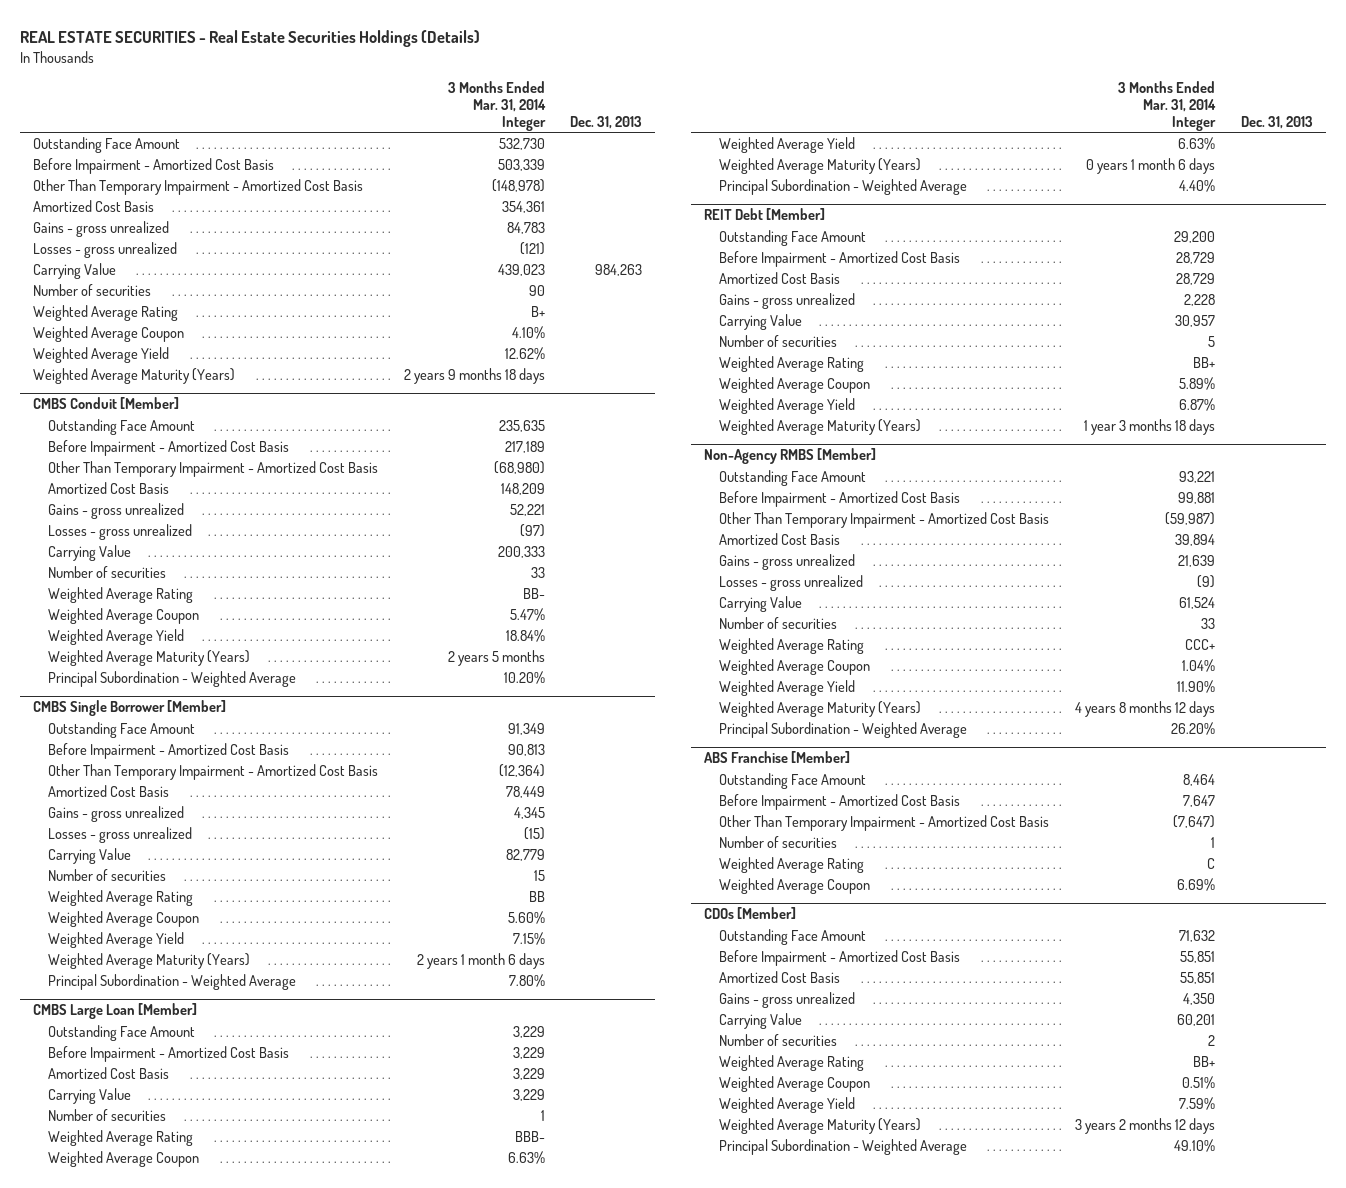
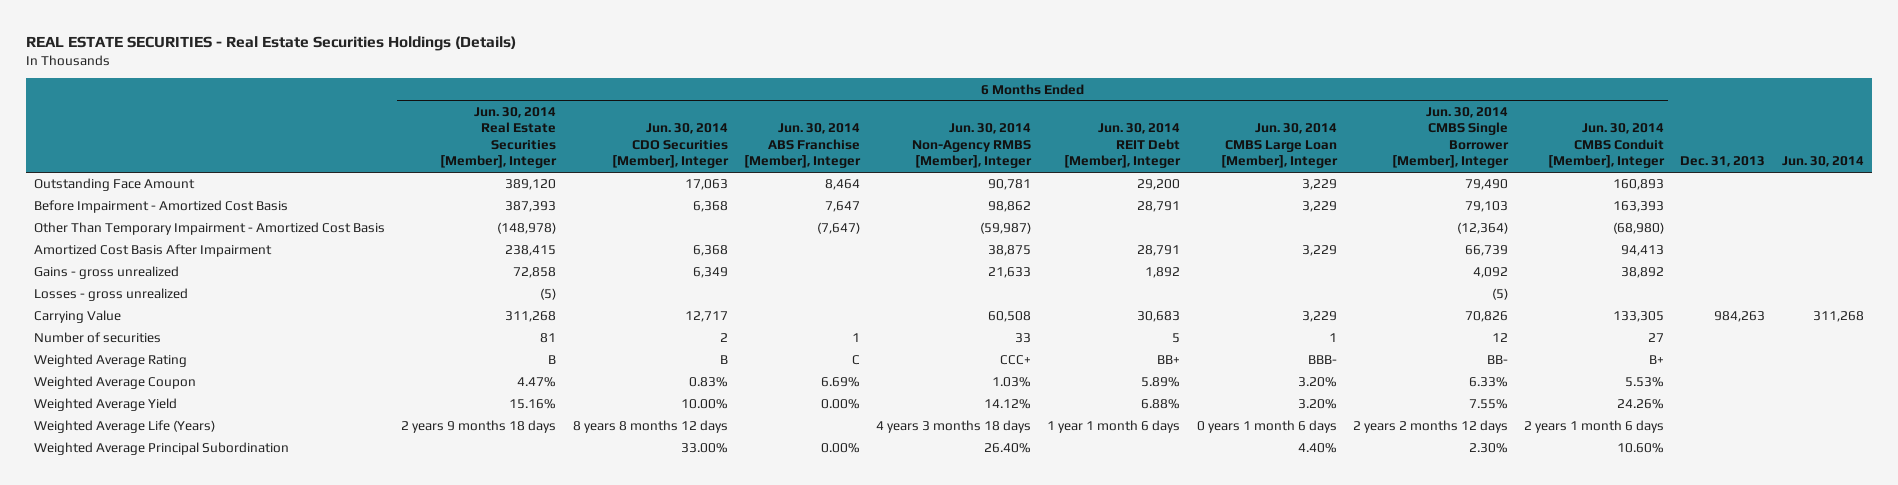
- | 3 Months Ended Mar. 31, 2014 Integer | Dec. 31, 2013
+ | 6 Months Ended Jun. 30, 2014 Real Estate Securities [Member], Integer | 6 Months Ended Jun. 30, 2014 CDO Securities [Member], Integer | 6 Months Ended Jun. 30, 2014 ABS Franchise [Member], Integer | 6 Months Ended Jun. 30, 2014 Non-Agency RMBS [Member], Integer | 6 Months Ended Jun. 30, 2014 REIT Debt [Member], Integer | 6 Months Ended Jun. 30, 2014 CMBS Large Loan [Member], Integer | 6 Months Ended Jun. 30, 2014 CMBS Single Borrower [Member], Integer | 6 Months Ended Jun. 30, 2014 CMBS Conduit [Member], Integer | Dec. 31, 2013 | Jun. 30, 2014
- Amortized Cost Basis | 354,361 |
+ Amortized Cost Basis After Impairment | 238,415 | 6,368 | | 38,875 | 28,791 | 3,229 | 66,739 | 94,413 | |
- Weighted Average Maturity (Years) | 2 years 9 months 18 days |
- CMBS Conduit [Member]
- Outstanding Face Amount | 235,635 |
- Before Impairment - Amortized Cost Basis | 217,189 |
- Other Than Temporary Impairment - Amortized Cost Basis | (68,980) |
- Amortized Cost Basis | 148,209 |
- Gains - gross unrealized | 52,221 |
- Losses - gross unrealized | (97) |
- Carrying Value | 200,333 |
- Number of securities | 33 |
- Weighted Average Rating | BB- |
- Weighted Average Coupon | 5.47% |
- Weighted Average Yield | 18.84% |
- Weighted Average Maturity (Years) | 2 years 5 months |
- Principal Subordination - Weighted Average | 10.20% |
- CMBS Single Borrower [Member]
- Outstanding Face Amount | 91,349 |
- Before Impairment - Amortized Cost Basis | 90,813 |
- Other Than Temporary Impairment - Amortized Cost Basis | (12,364) |
- Amortized Cost Basis | 78,449 |
- Gains - gross unrealized | 4,345 |
- Losses - gross unrealized | (15) |
- Carrying Value | 82,779 |
- Number of securities | 15 |
- Weighted Average Rating | BB |
- Weighted Average Coupon | 5.60% |
- Weighted Average Yield | 7.15% |
- Weighted Average Maturity (Years) | 2 years 1 month 6 days |
- Principal Subordination - Weighted Average | 7.80% |
- CMBS Large Loan [Member]
- Outstanding Face Amount | 3,229 |
- Before Impairment - Amortized Cost Basis | 3,229 |
- Amortized Cost Basis | 3,229 |
- Carrying Value | 3,229 |
- Number of securities | 1 |
- Weighted Average Rating | BBB- |
- Weighted Average Coupon | 6.63% |
- Weighted Average Yield | 6.63% |
- Weighted Average Maturity (Years) | 0 years 1 month 6 days |
- Principal Subordination - Weighted Average | 4.40% |
- REIT Debt [Member]
- Outstanding Face Amount | 29,200 |
- Before Impairment - Amortized Cost Basis | 28,729 |
- Amortized Cost Basis | 28,729 |
- Gains - gross unrealized | 2,228 |
- Carrying Value | 30,957 |
- Number of securities | 5 |
- Weighted Average Rating | BB+ |
- Weighted Average Coupon | 5.89% |
- Weighted Average Yield | 6.87% |
- Weighted Average Maturity (Years) | 1 year 3 months 18 days |
- Non-Agency RMBS [Member]
- Outstanding Face Amount | 93,221 |
- Before Impairment - Amortized Cost Basis | 99,881 |
- Other Than Temporary Impairment - Amortized Cost Basis | (59,987) |
- Amortized Cost Basis | 39,894 |
- Gains - gross unrealized | 21,639 |
- Losses - gross unrealized | (9) |
- Carrying Value | 61,524 |
- Number of securities | 33 |
- Weighted Average Rating | CCC+ |
- Weighted Average Coupon | 1.04% |
- Weighted Average Yield | 11.90% |
- Weighted Average Maturity (Years) | 4 years 8 months 12 days |
- Principal Subordination - Weighted Average | 26.20% |
- ABS Franchise [Member]
- Outstanding Face Amount | 8,464 |
- Before Impairment - Amortized Cost Basis | 7,647 |
- Other Than Temporary Impairment - Amortized Cost Basis | (7,647) |
- Number of securities | 1 |
- Weighted Average Rating | C |
- Weighted Average Coupon | 6.69% |
- CDOs [Member]
- Outstanding Face Amount | 71,632 |
- Before Impairment - Amortized Cost Basis | 55,851 |
- Amortized Cost Basis | 55,851 |
- Gains - gross unrealized | 4,350 |
- Carrying Value | 60,201 |
- Number of securities | 2 |
- Weighted Average Rating | BB+ |
- Weighted Average Coupon | 0.51% |
- Weighted Average Yield | 7.59% |
- Weighted Average Maturity (Years) | 3 years 2 months 12 days |
- Principal Subordination - Weighted Average | 49.10% |
+ Weighted Average Life (Years) | 2 years 9 months 18 days | 8 years 8 months 12 days | | 4 years 3 months 18 days | 1 year 1 month 6 days | 0 years 1 month 6 days | 2 years 2 months 12 days | 2 years 1 month 6 days | |
+ Weighted Average Principal Subordination | | 33.00% | 0.00% | 26.40% | | 4.40% | 2.30% | 10.60% | |

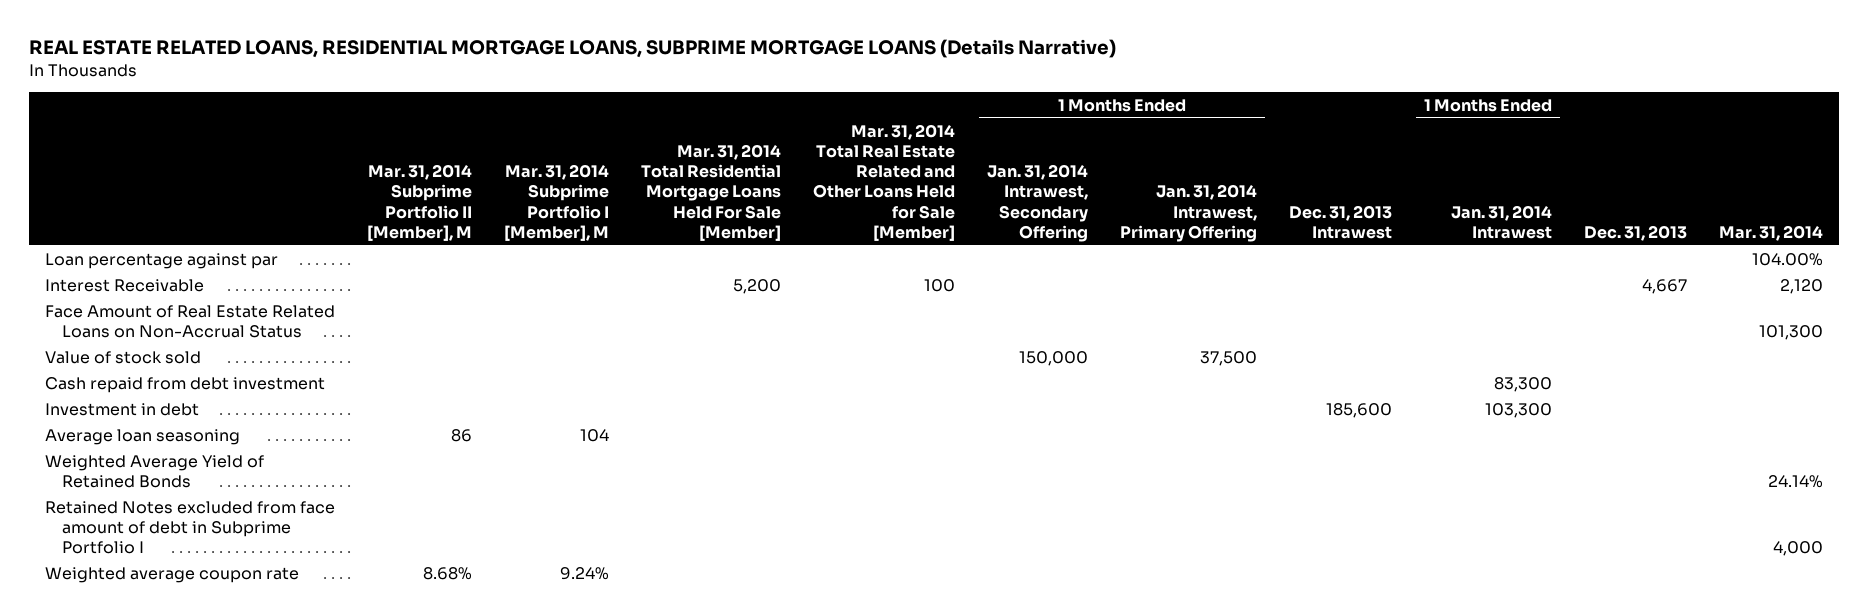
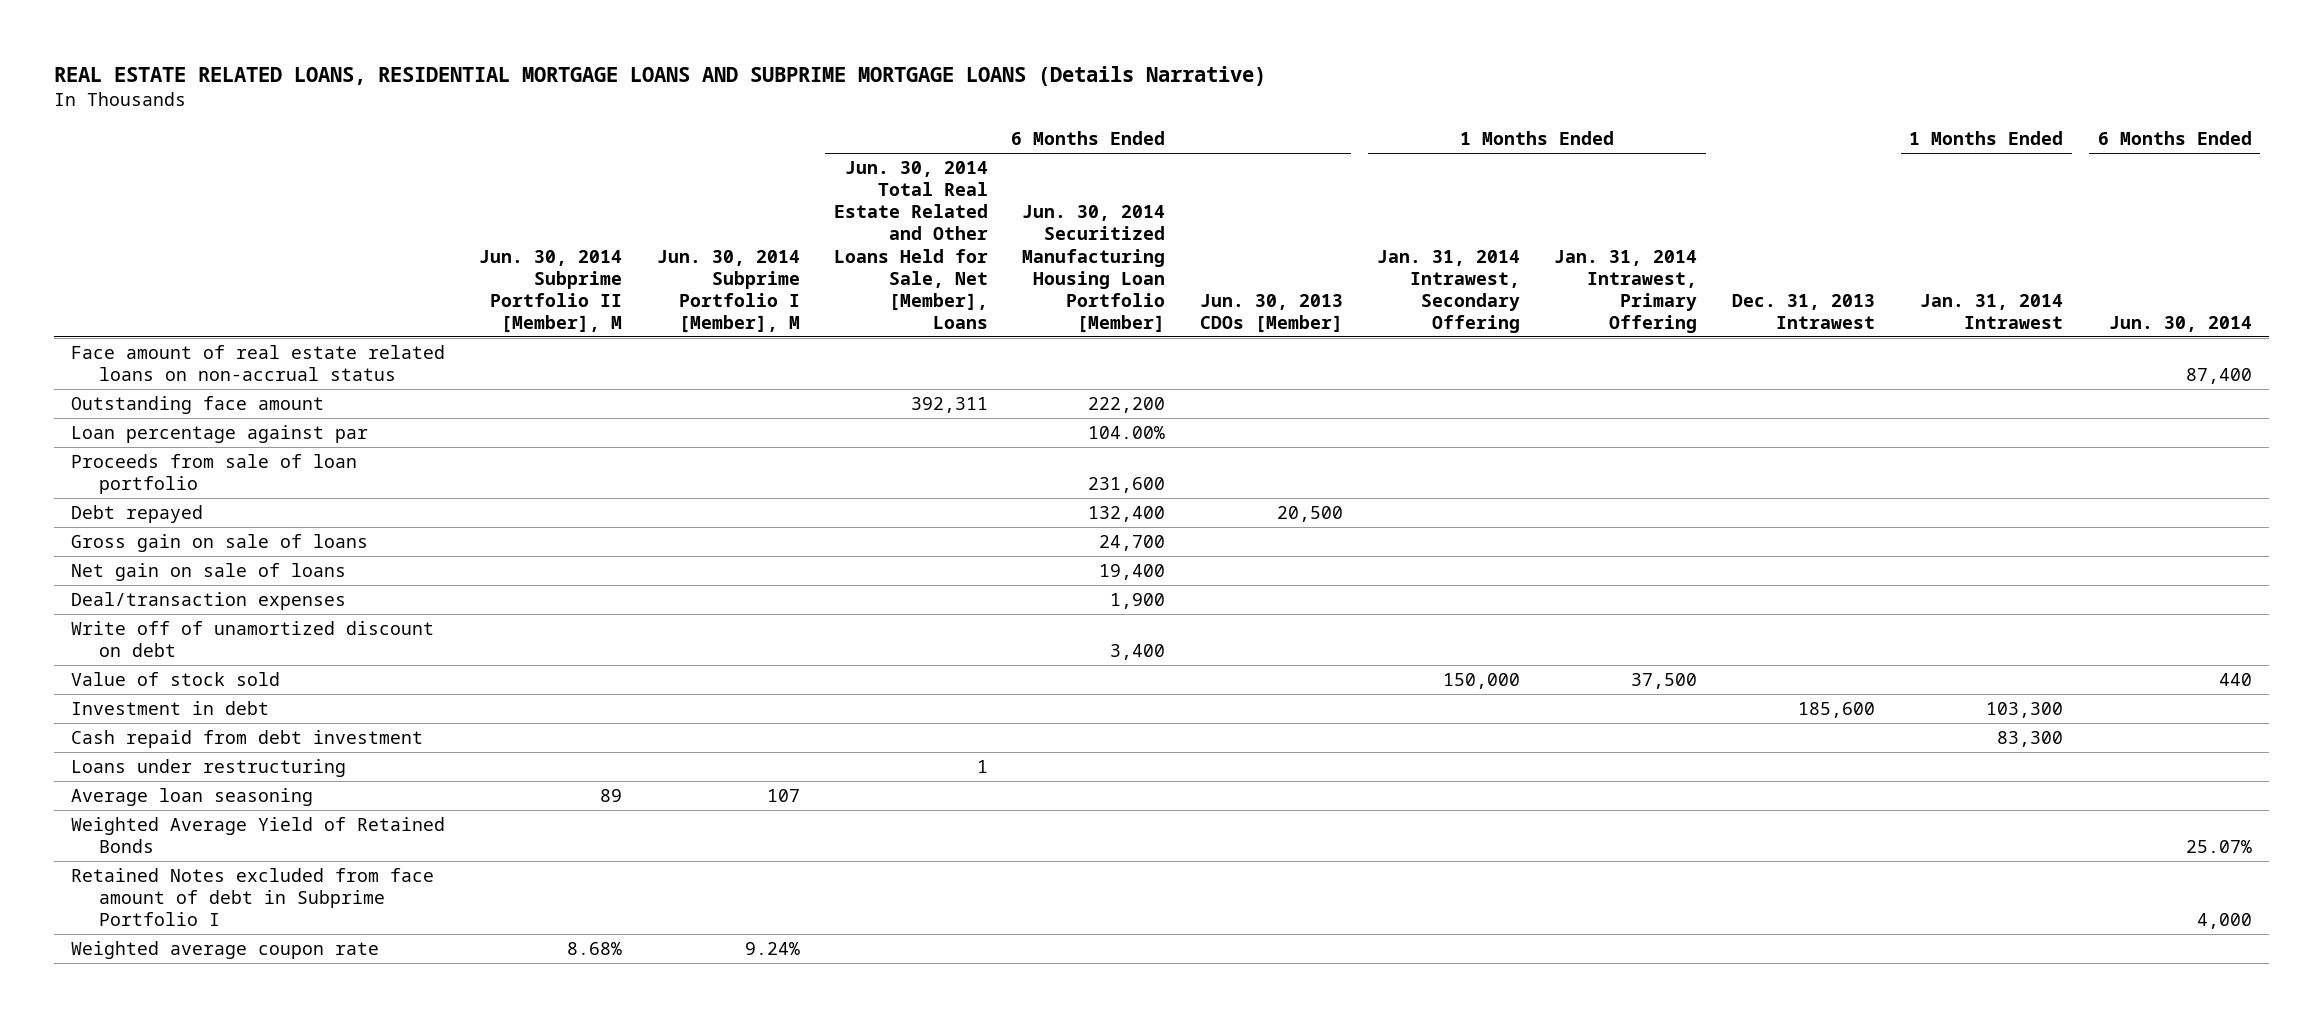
- REAL ESTATE RELATED LOANS, RESIDENTIAL MORTGAGE LOANS, SUBPRIME MORTGAGE LOANS (Details Narrative)
+ REAL ESTATE RELATED LOANS, RESIDENTIAL MORTGAGE LOANS AND SUBPRIME MORTGAGE LOANS (Details Narrative)
- | Mar. 31, 2014 Subprime Portfolio II [Member], M | Mar. 31, 2014 Subprime Portfolio I [Member], M | Mar. 31, 2014 Total Residential Mortgage Loans Held For Sale [Member] | Mar. 31, 2014 Total Real Estate Related and Other Loans Held for Sale [Member] | 1 Months Ended Jan. 31, 2014 Intrawest, Secondary Offering | 1 Months Ended Jan. 31, 2014 Intrawest, Primary Offering | Dec. 31, 2013 Intrawest | 1 Months Ended Jan. 31, 2014 Intrawest | Dec. 31, 2013 | Mar. 31, 2014
+ | Jun. 30, 2014 Subprime Portfolio II [Member], M | Jun. 30, 2014 Subprime Portfolio I [Member], M | 6 Months Ended Jun. 30, 2014 Total Real Estate Related and Other Loans Held for Sale, Net [Member], Loans | 6 Months Ended Jun. 30, 2014 Securitized Manufacturing Housing Loan Portfolio [Member] | 6 Months Ended Jun. 30, 2013 CDOs [Member] | 1 Months Ended Jan. 31, 2014 Intrawest, Secondary Offering | 1 Months Ended Jan. 31, 2014 Intrawest, Primary Offering | Dec. 31, 2013 Intrawest | 1 Months Ended Jan. 31, 2014 Intrawest | 6 Months Ended Jun. 30, 2014
+ Face amount of real estate related loans on non-accrual status | | | | | | | | | | 87,400
+ Outstanding face amount | | | 392,311 | 222,200 | | | | | |
- Interest Receivable | | | 5,200 | 100 | | | | | 4,667 | 2,120
- Face Amount of Real Estate Related Loans on Non-Accrual Status | | | | | | | | | | 101,300
+ Proceeds from sale of loan portfolio | | | | 231,600 | | | | | |
+ Debt repayed | | | | 132,400 | 20,500 | | | | |
+ Gross gain on sale of loans | | | | 24,700 | | | | | |
+ Net gain on sale of loans | | | | 19,400 | | | | | |
+ Deal/transaction expenses | | | | 1,900 | | | | | |
+ Write off of unamortized discount on debt | | | | 3,400 | | | | | |
moved down: Cash repaid from debt investment | | | | | | | | | 83,300 |
+ Loans under restructuring | | | 1 | | | | | | |

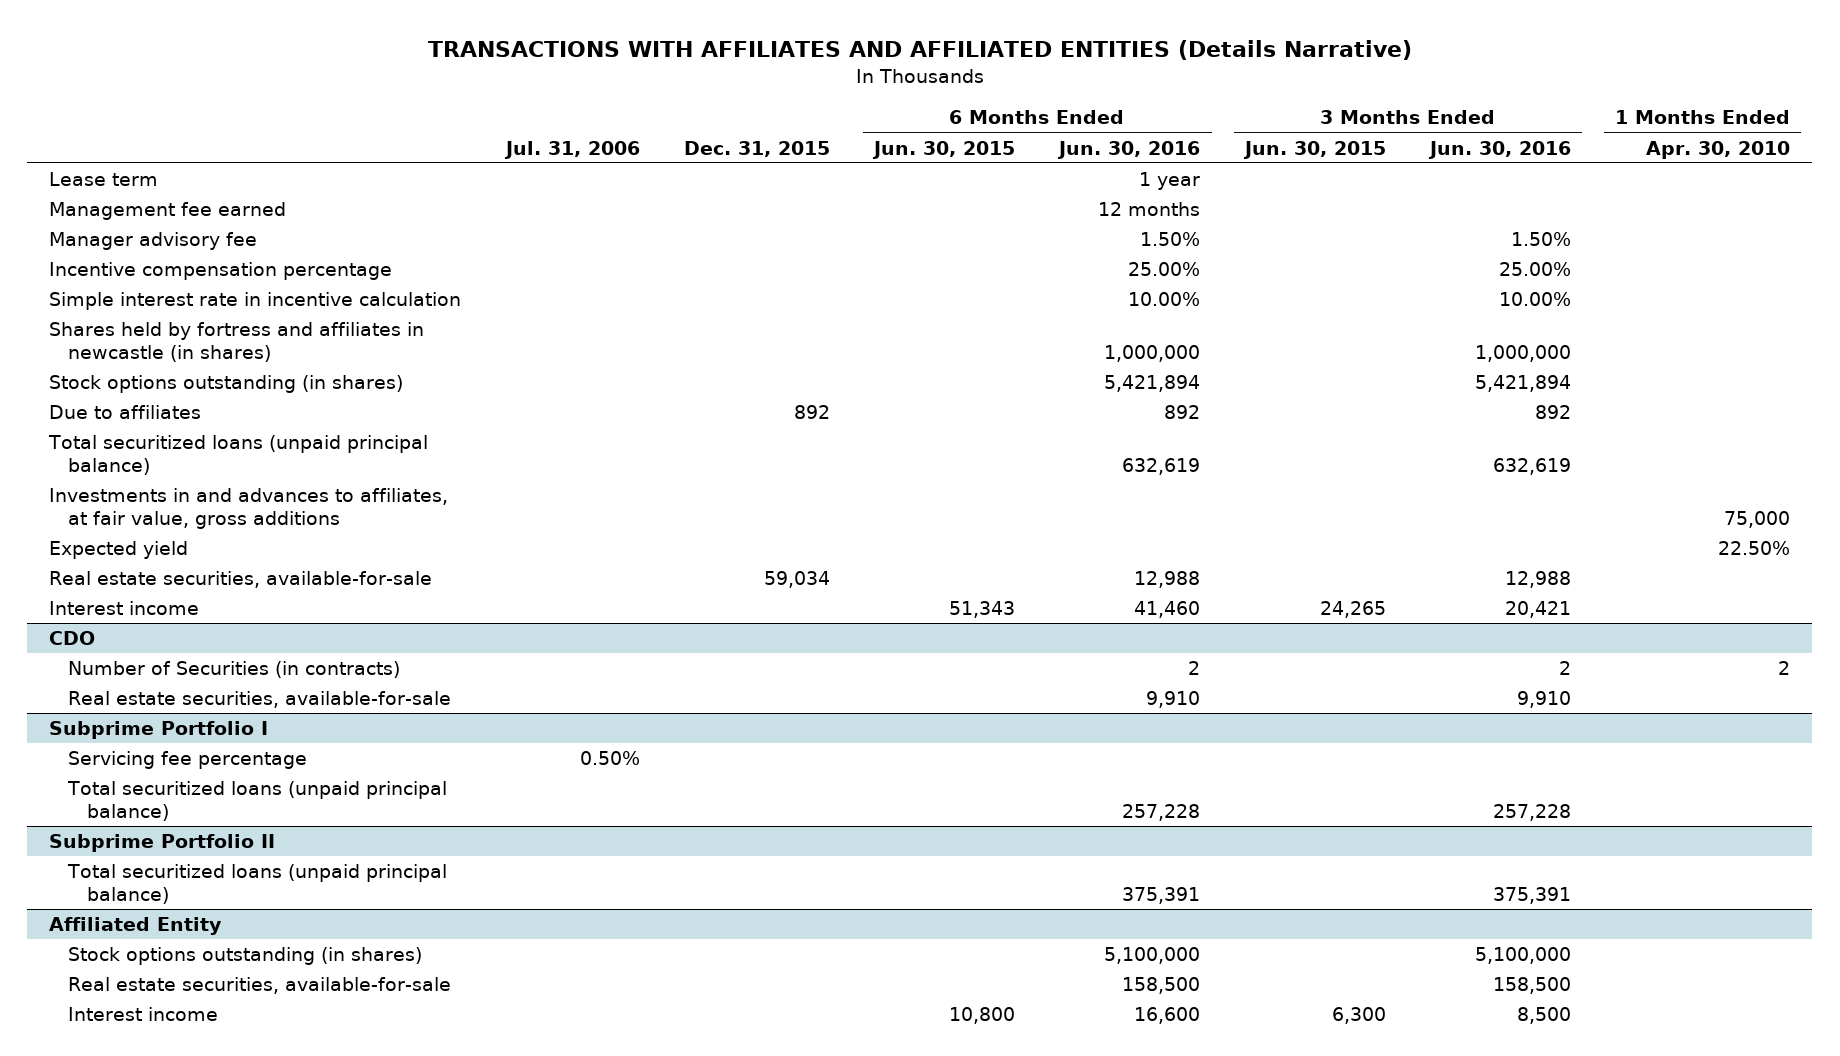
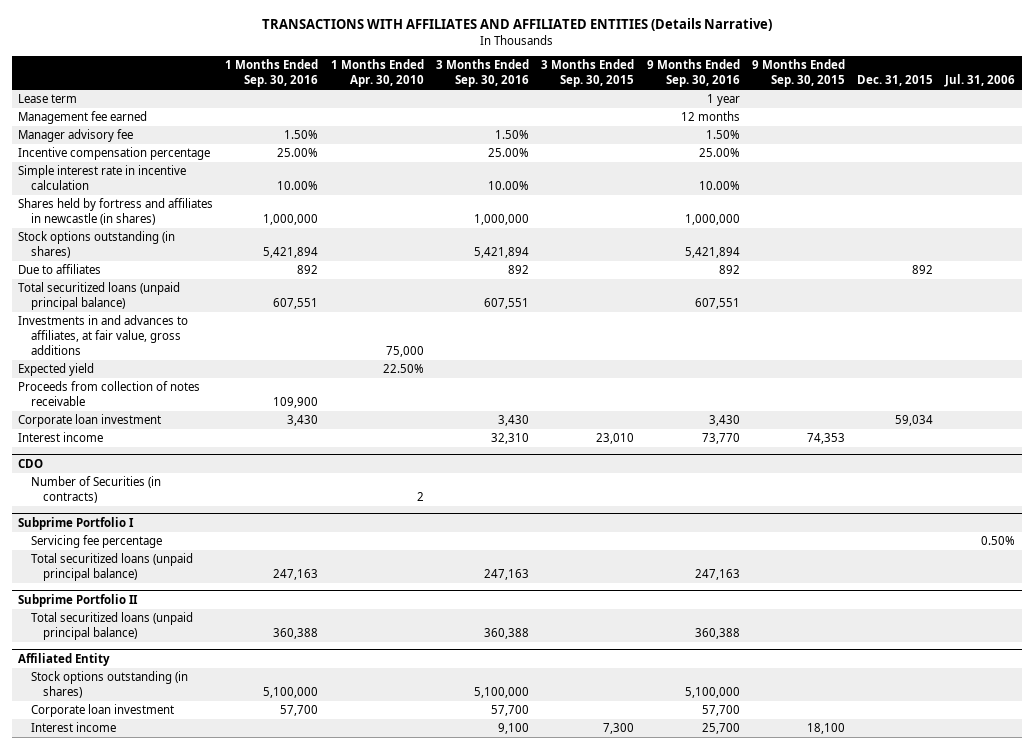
- | Jul. 31, 2006 | Dec. 31, 2015 | 6 Months Ended Jun. 30, 2015 | 6 Months Ended Jun. 30, 2016 | 3 Months Ended Jun. 30, 2015 | 3 Months Ended Jun. 30, 2016 | 1 Months Ended Apr. 30, 2010
+ | 1 Months Ended Sep. 30, 2016 | 1 Months Ended Apr. 30, 2010 | 3 Months Ended Sep. 30, 2016 | 3 Months Ended Sep. 30, 2015 | 9 Months Ended Sep. 30, 2016 | 9 Months Ended Sep. 30, 2015 | Dec. 31, 2015 | Jul. 31, 2006
- Real estate securities, available-for-sale | | 59,034 | | 12,988 | | 12,988 |
+ Proceeds from collection of notes receivable | 109,900 | | | | | | |
+ Corporate loan investment | 3,430 | | 3,430 | | 3,430 | | 59,034 |
@ CDO
- Real estate securities, available-for-sale | | | | 9,910 | | 9,910 |
@ Affiliated Entity
- Real estate securities, available-for-sale | | | | 158,500 | | 158,500 |
+ Corporate loan investment | 57,700 | | 57,700 | | 57,700 | | |

